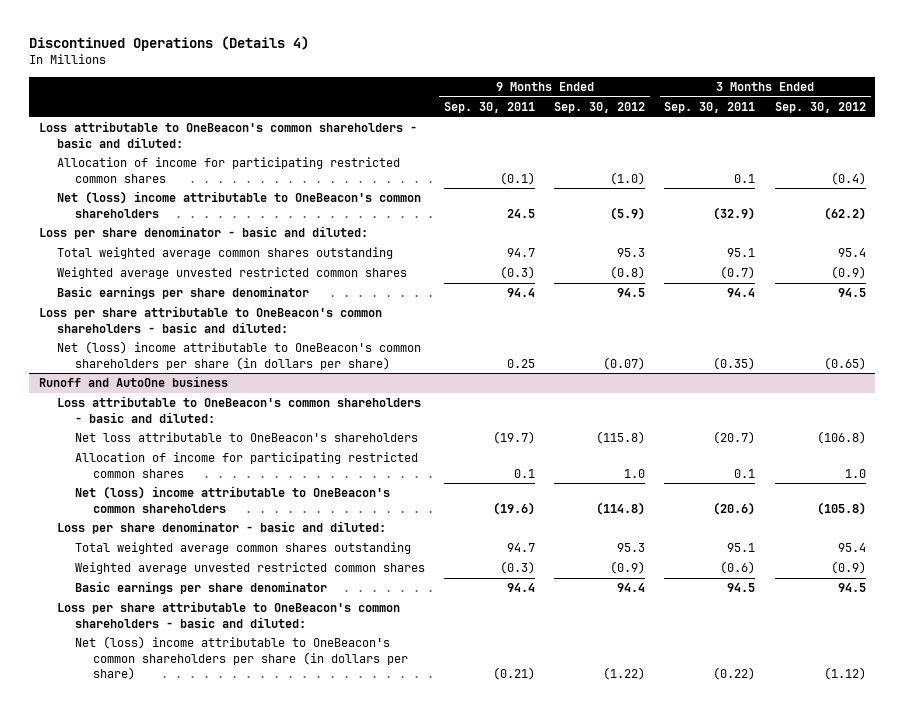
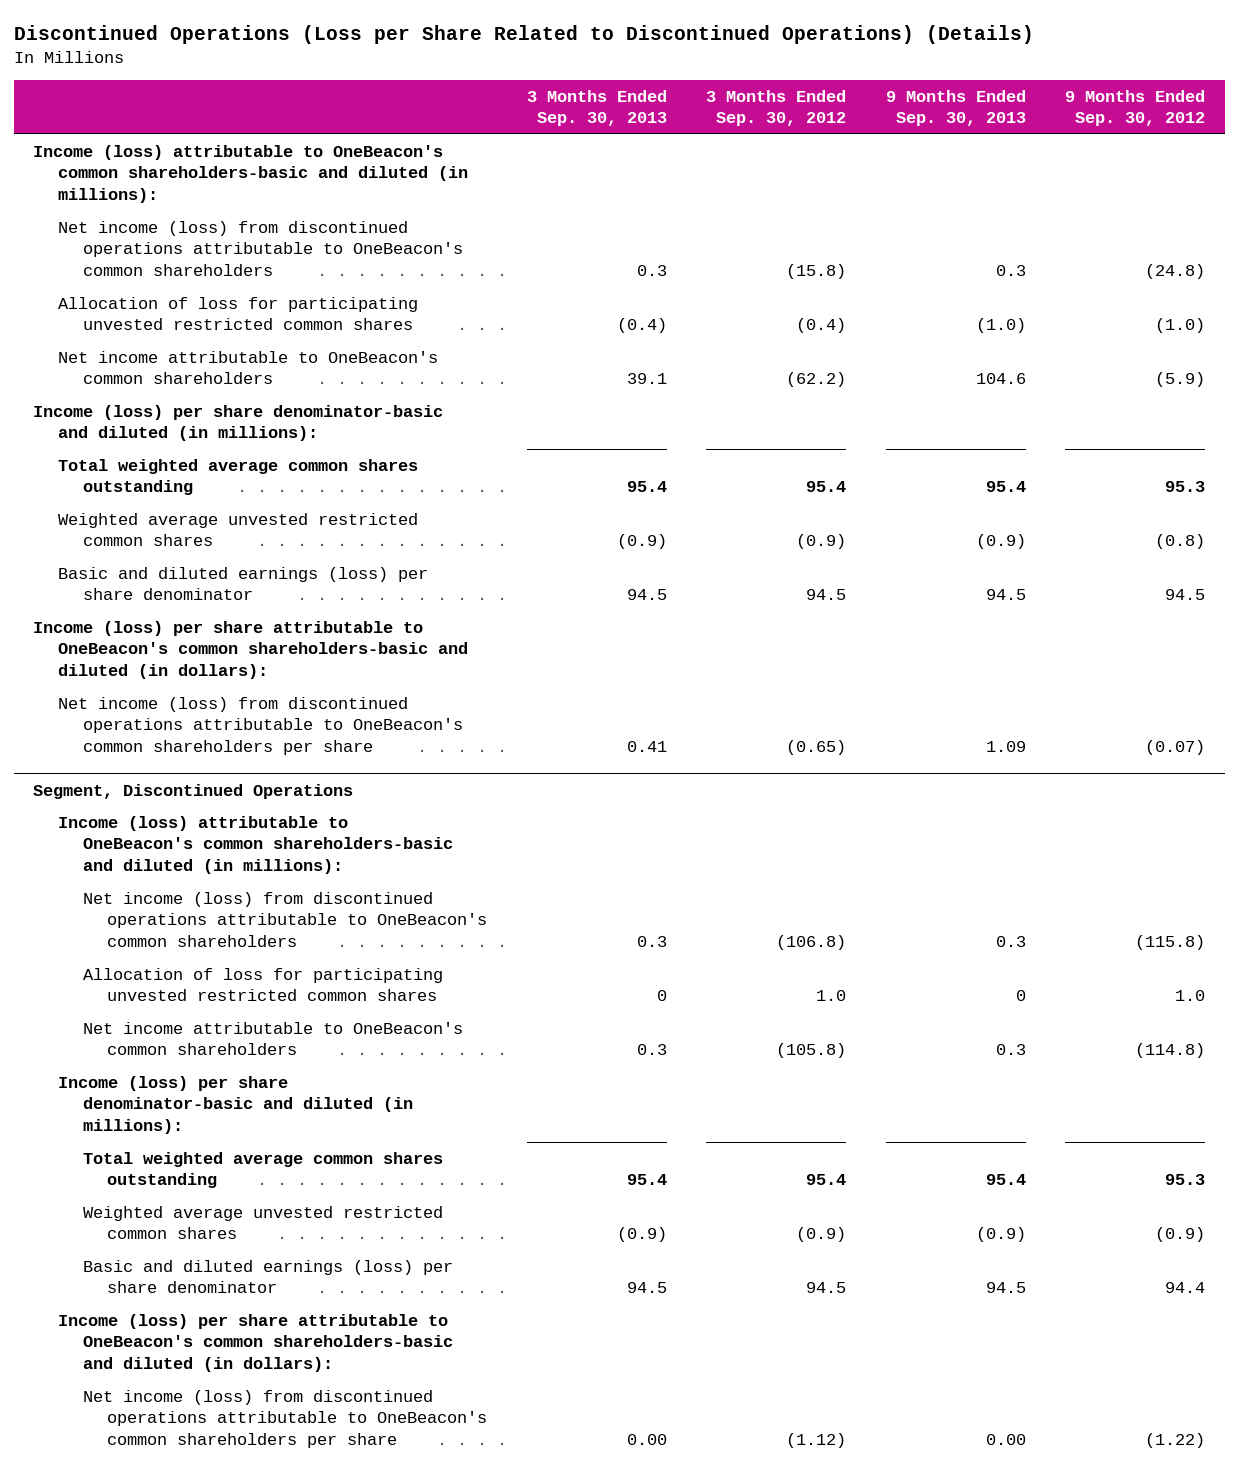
- Discontinued Operations (Details 4)
+ Discontinued Operations (Loss per Share Related to Discontinued Operations) (Details)
- | 9 Months Ended Sep. 30, 2011 | 9 Months Ended Sep. 30, 2012 | 3 Months Ended Sep. 30, 2011 | 3 Months Ended Sep. 30, 2012
+ | 3 Months Ended Sep. 30, 2013 | 3 Months Ended Sep. 30, 2012 | 9 Months Ended Sep. 30, 2013 | 9 Months Ended Sep. 30, 2012
- Loss attributable to OneBeacon's common shareholders - basic and diluted:
- Allocation of income for participating restricted common shares | (0.1) | (1.0) | 0.1 | (0.4)
- Net (loss) income attributable to OneBeacon's common shareholders | 24.5 | (5.9) | (32.9) | (62.2)
- Loss per share denominator - basic and diluted:
+ Income (loss) attributable to OneBeacon's common shareholders-basic and diluted (in millions):
+ Net income (loss) from discontinued operations attributable to OneBeacon's common shareholders | 0.3 | (15.8) | 0.3 | (24.8)
+ Allocation of loss for participating unvested restricted common shares | (0.4) | (0.4) | (1.0) | (1.0)
+ Net income attributable to OneBeacon's common shareholders | 39.1 | (62.2) | 104.6 | (5.9)
+ Income (loss) per share denominator-basic and diluted (in millions):
- Basic earnings per share denominator | 94.4 | 94.5 | 94.4 | 94.5
- Loss per share attributable to OneBeacon's common shareholders - basic and diluted:
- Net (loss) income attributable to OneBeacon's common shareholders per share (in dollars per share) | 0.25 | (0.07) | (0.35) | (0.65)
- Runoff and AutoOne business
- Loss attributable to OneBeacon's common shareholders - basic and diluted:
- Net loss attributable to OneBeacon's shareholders | (19.7) | (115.8) | (20.7) | (106.8)
- Allocation of income for participating restricted common shares | 0.1 | 1.0 | 0.1 | 1.0
- Net (loss) income attributable to OneBeacon's common shareholders | (19.6) | (114.8) | (20.6) | (105.8)
- Loss per share denominator - basic and diluted:
+ Basic and diluted earnings (loss) per share denominator | 94.5 | 94.5 | 94.5 | 94.5
+ Income (loss) per share attributable to OneBeacon's common shareholders-basic and diluted (in dollars):
+ Net income (loss) from discontinued operations attributable to OneBeacon's common shareholders per share | 0.41 | (0.65) | 1.09 | (0.07)
+ Segment, Discontinued Operations
+ Income (loss) attributable to OneBeacon's common shareholders-basic and diluted (in millions):
+ Net income (loss) from discontinued operations attributable to OneBeacon's common shareholders | 0.3 | (106.8) | 0.3 | (115.8)
+ Allocation of loss for participating unvested restricted common shares | 0 | 1.0 | 0 | 1.0
+ Net income attributable to OneBeacon's common shareholders | 0.3 | (105.8) | 0.3 | (114.8)
+ Income (loss) per share denominator-basic and diluted (in millions):
- Basic earnings per share denominator | 94.4 | 94.4 | 94.5 | 94.5
- Loss per share attributable to OneBeacon's common shareholders - basic and diluted:
- Net (loss) income attributable to OneBeacon's common shareholders per share (in dollars per share) | (0.21) | (1.22) | (0.22) | (1.12)
+ Basic and diluted earnings (loss) per share denominator | 94.5 | 94.5 | 94.5 | 94.4
+ Income (loss) per share attributable to OneBeacon's common shareholders-basic and diluted (in dollars):
+ Net income (loss) from discontinued operations attributable to OneBeacon's common shareholders per share | 0.00 | (1.12) | 0.00 | (1.22)

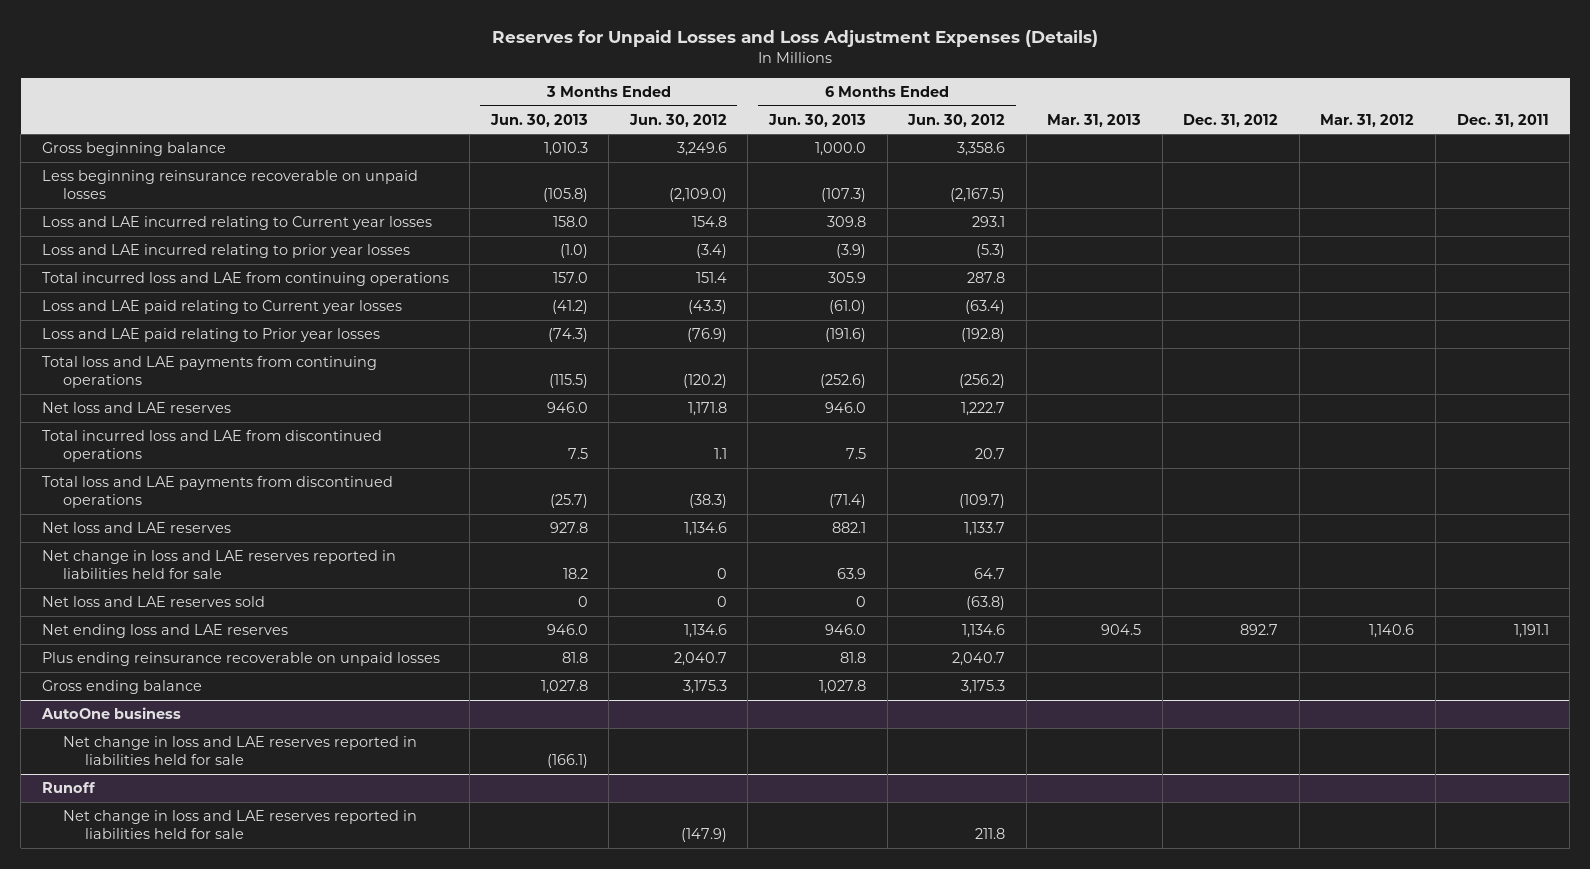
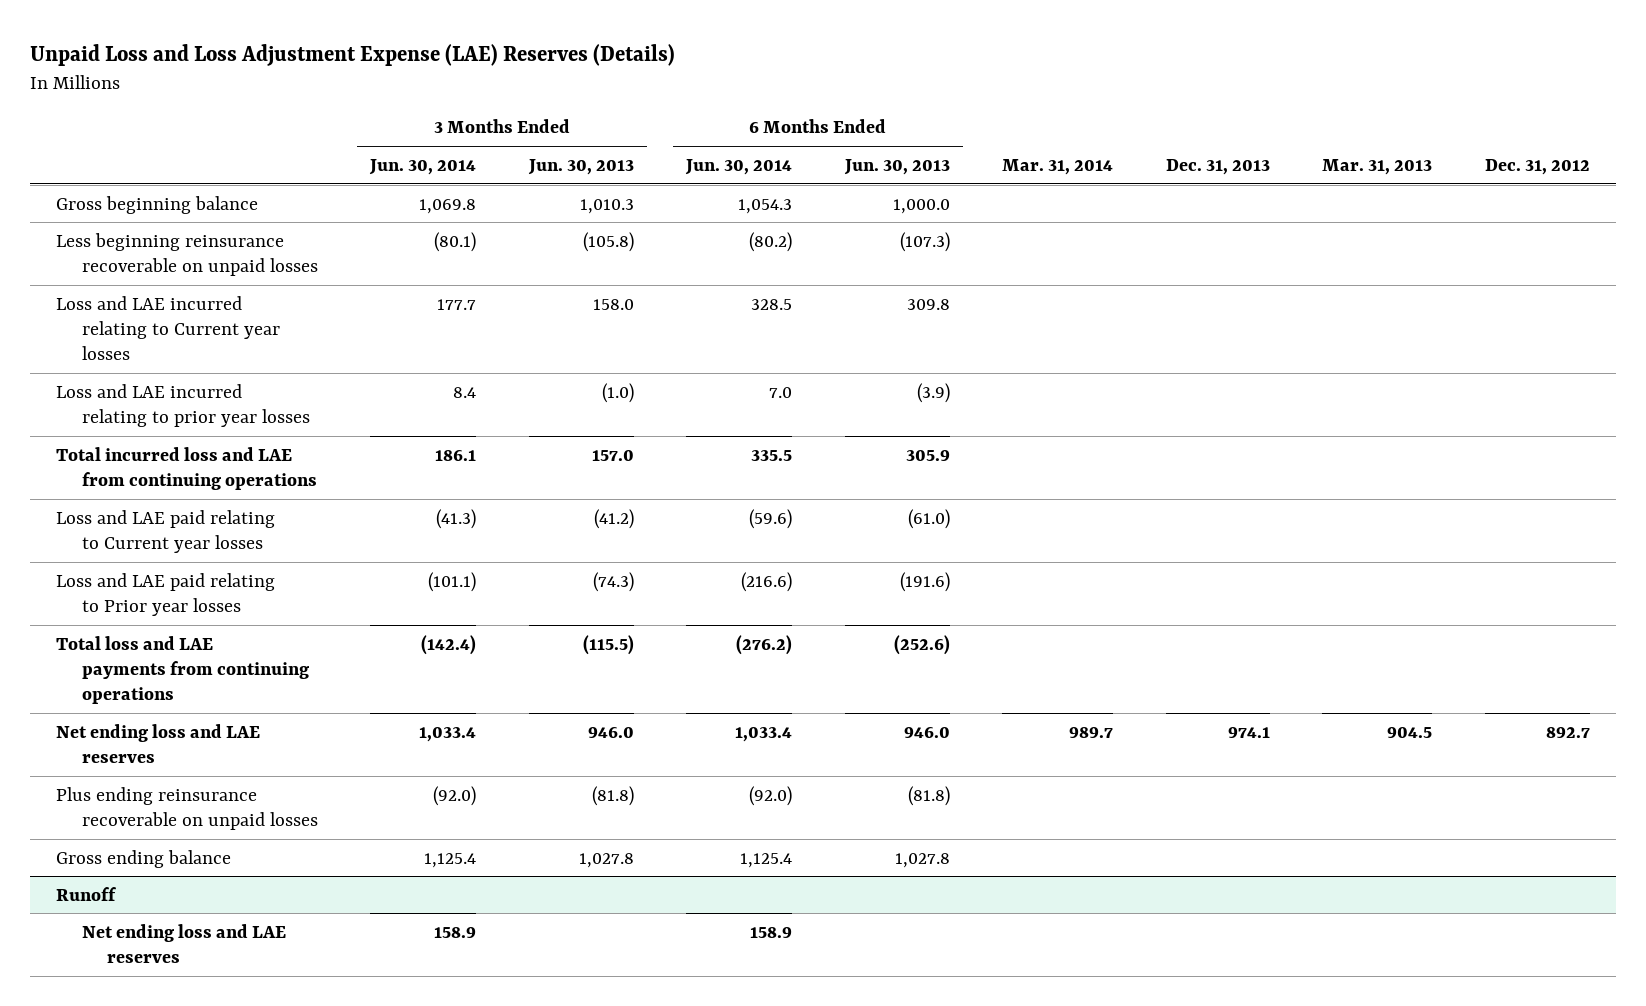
- Reserves for Unpaid Losses and Loss Adjustment Expenses (Details)
+ Unpaid Loss and Loss Adjustment Expense (LAE) Reserves (Details)
- | 3 Months Ended Jun. 30, 2013 | 3 Months Ended Jun. 30, 2012 | 6 Months Ended Jun. 30, 2013 | 6 Months Ended Jun. 30, 2012 | Mar. 31, 2013 | Dec. 31, 2012 | Mar. 31, 2012 | Dec. 31, 2011
+ | 3 Months Ended Jun. 30, 2014 | 3 Months Ended Jun. 30, 2013 | 6 Months Ended Jun. 30, 2014 | 6 Months Ended Jun. 30, 2013 | Mar. 31, 2014 | Dec. 31, 2013 | Mar. 31, 2013 | Dec. 31, 2012
- Net loss and LAE reserves | 946.0 | 1,171.8 | 946.0 | 1,222.7 | | | |
- Total incurred loss and LAE from discontinued operations | 7.5 | 1.1 | 7.5 | 20.7 | | | |
- Total loss and LAE payments from discontinued operations | (25.7) | (38.3) | (71.4) | (109.7) | | | |
- Net loss and LAE reserves | 927.8 | 1,134.6 | 882.1 | 1,133.7 | | | |
- Net change in loss and LAE reserves reported in liabilities held for sale | 18.2 | 0 | 63.9 | 64.7 | | | |
- Net loss and LAE reserves sold | 0 | 0 | 0 | (63.8) | | | |
- Plus ending reinsurance recoverable on unpaid losses | 81.8 | 2,040.7 | 81.8 | 2,040.7 | | | |
+ Plus ending reinsurance recoverable on unpaid losses | (92.0) | (81.8) | (92.0) | (81.8) | | | |
- AutoOne business
- Net change in loss and LAE reserves reported in liabilities held for sale | (166.1) | | | | | | |
@ Runoff
- Net change in loss and LAE reserves reported in liabilities held for sale | | (147.9) | | 211.8 | | | |
+ Net ending loss and LAE reserves | 158.9 | | 158.9 | | | | |

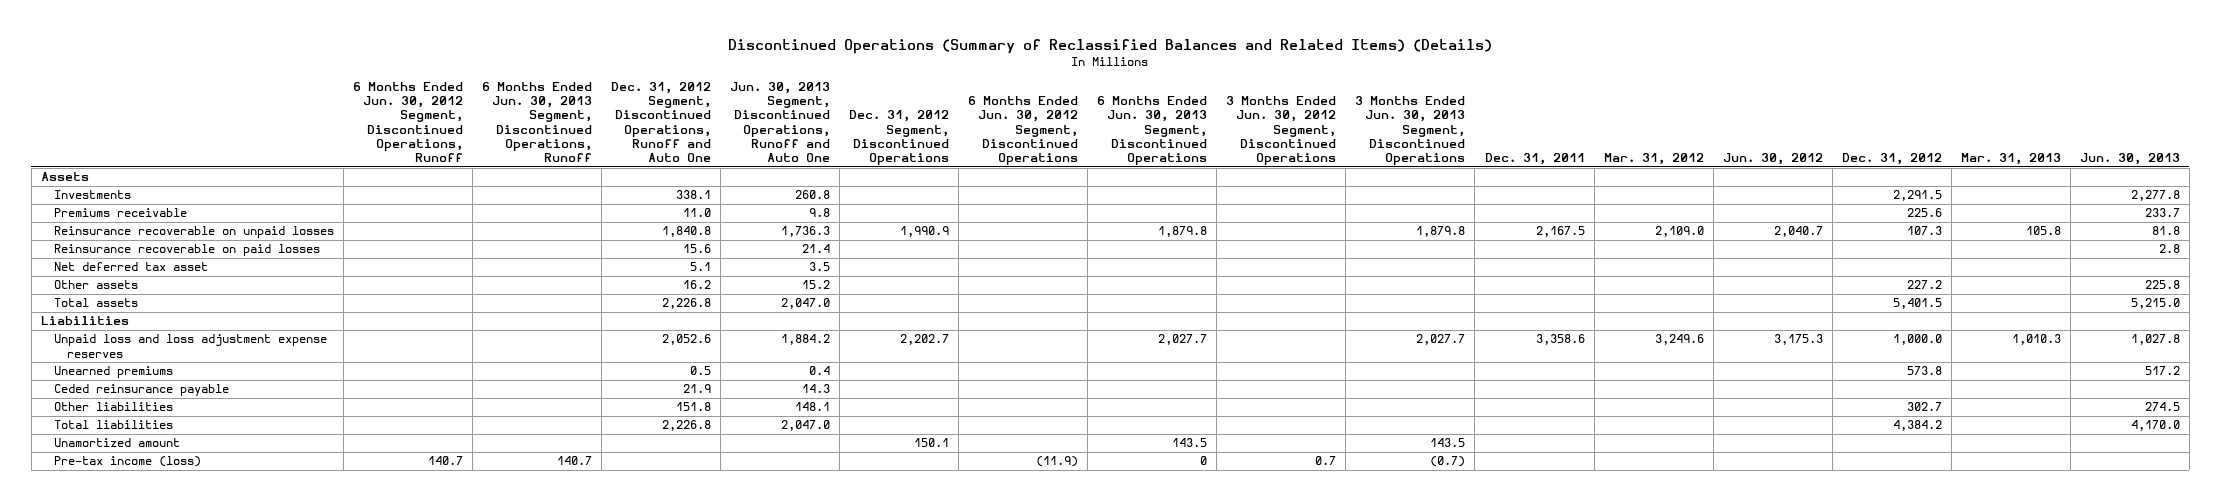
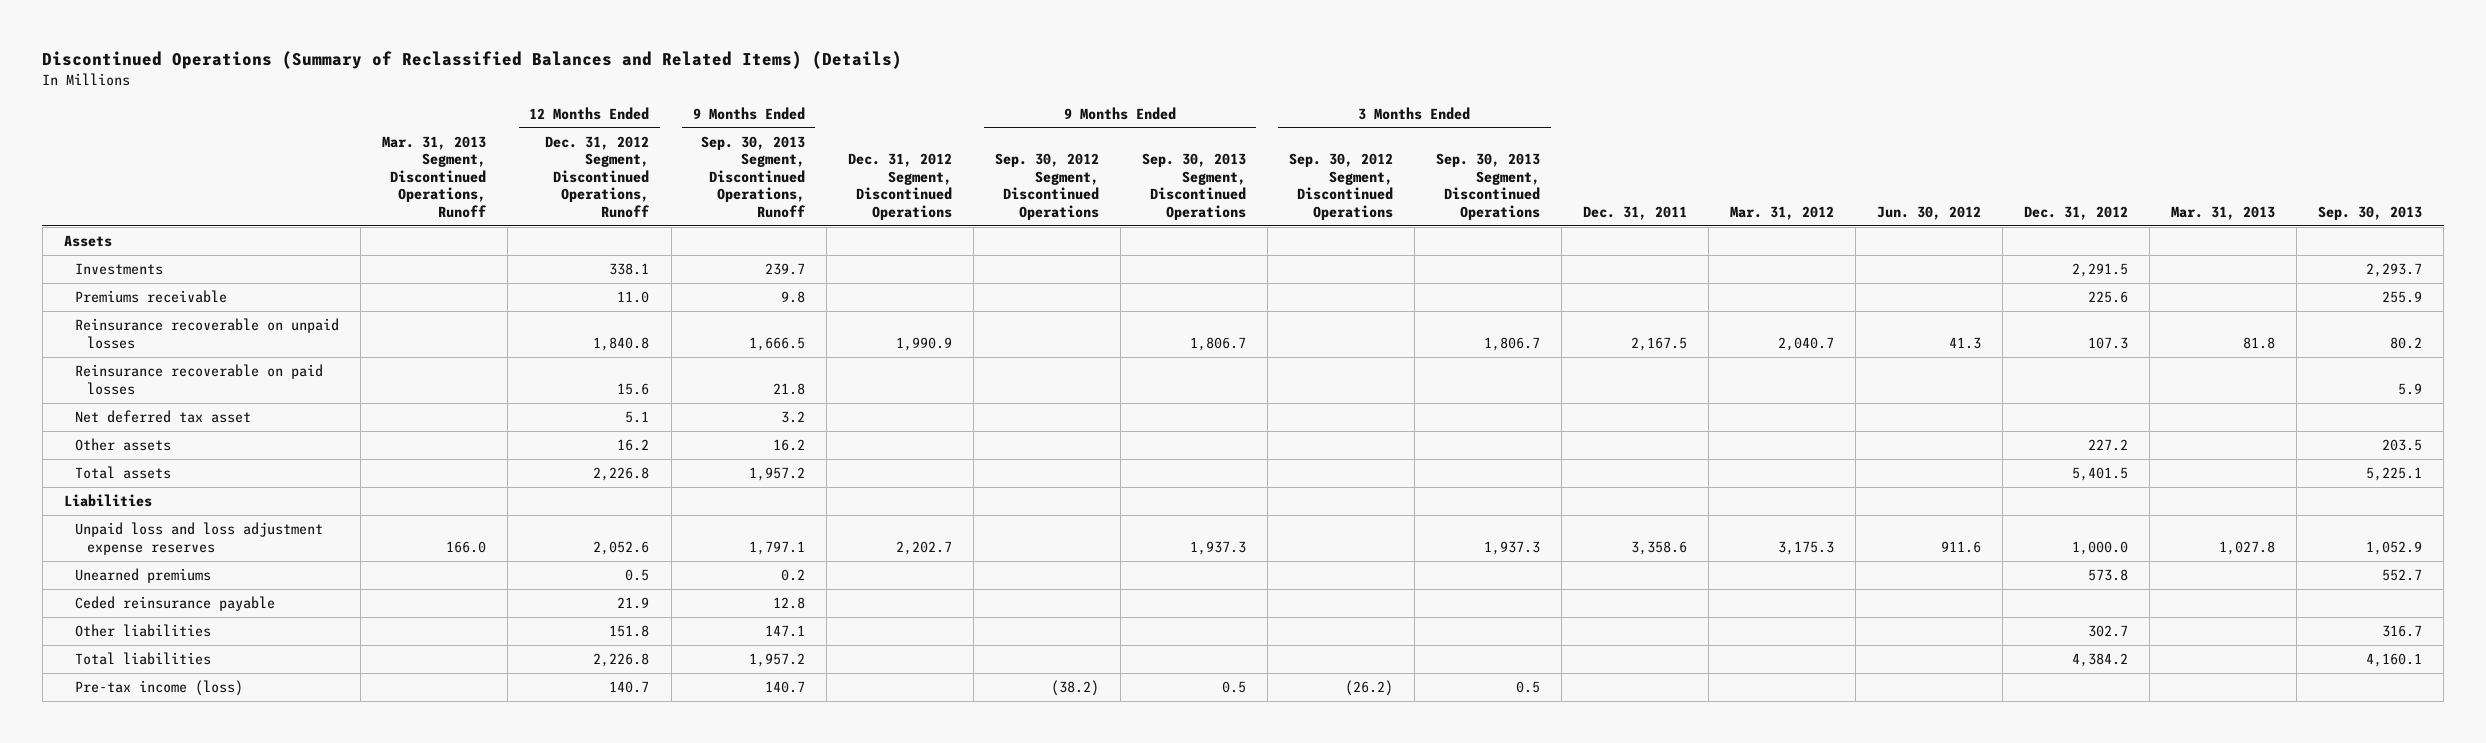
- | 6 Months Ended Jun. 30, 2012 Segment, Discontinued Operations, Runoff | 6 Months Ended Jun. 30, 2013 Segment, Discontinued Operations, Runoff | Dec. 31, 2012 Segment, Discontinued Operations, Runoff and Auto One | Jun. 30, 2013 Segment, Discontinued Operations, Runoff and Auto One | Dec. 31, 2012 Segment, Discontinued Operations | 6 Months Ended Jun. 30, 2012 Segment, Discontinued Operations | 6 Months Ended Jun. 30, 2013 Segment, Discontinued Operations | 3 Months Ended Jun. 30, 2012 Segment, Discontinued Operations | 3 Months Ended Jun. 30, 2013 Segment, Discontinued Operations | Dec. 31, 2011 | Mar. 31, 2012 | Jun. 30, 2012 | Dec. 31, 2012 | Mar. 31, 2013 | Jun. 30, 2013
+ | Mar. 31, 2013 Segment, Discontinued Operations, Runoff | 12 Months Ended Dec. 31, 2012 Segment, Discontinued Operations, Runoff | 9 Months Ended Sep. 30, 2013 Segment, Discontinued Operations, Runoff | Dec. 31, 2012 Segment, Discontinued Operations | 9 Months Ended Sep. 30, 2012 Segment, Discontinued Operations | 9 Months Ended Sep. 30, 2013 Segment, Discontinued Operations | 3 Months Ended Sep. 30, 2012 Segment, Discontinued Operations | 3 Months Ended Sep. 30, 2013 Segment, Discontinued Operations | Dec. 31, 2011 | Mar. 31, 2012 | Jun. 30, 2012 | Dec. 31, 2012 | Mar. 31, 2013 | Sep. 30, 2013
- Reinsurance recoverable on unpaid losses | | | 1,840.8 | 1,736.3 | 1,990.9 | | 1,879.8 | | 1,879.8 | 2,167.5 | 2,109.0 | 2,040.7 | 107.3 | 105.8 | 81.8
+ Reinsurance recoverable on unpaid losses | | 1,840.8 | 1,666.5 | 1,990.9 | | 1,806.7 | | 1,806.7 | 2,167.5 | 2,040.7 | 41.3 | 107.3 | 81.8 | 80.2
- Unpaid loss and loss adjustment expense reserves | | | 2,052.6 | 1,884.2 | 2,202.7 | | 2,027.7 | | 2,027.7 | 3,358.6 | 3,249.6 | 3,175.3 | 1,000.0 | 1,010.3 | 1,027.8
+ Unpaid loss and loss adjustment expense reserves | 166.0 | 2,052.6 | 1,797.1 | 2,202.7 | | 1,937.3 | | 1,937.3 | 3,358.6 | 3,175.3 | 911.6 | 1,000.0 | 1,027.8 | 1,052.9
- Unamortized amount | | | | | 150.1 | | 143.5 | | 143.5 | | | | | |

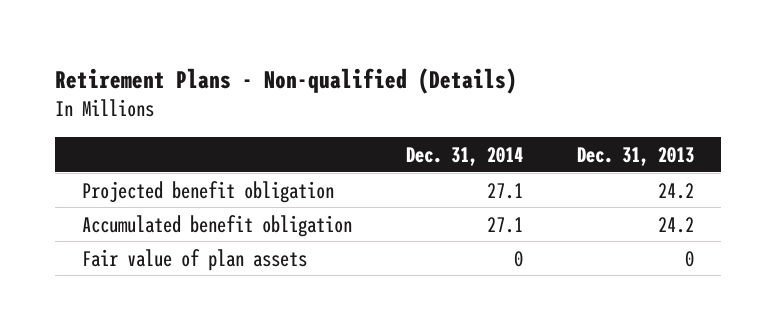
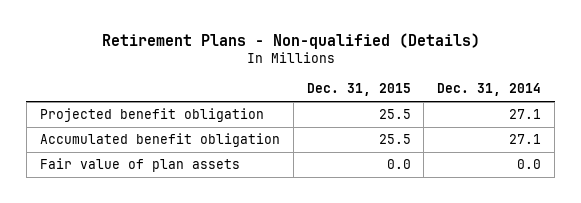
- | Dec. 31, 2014 | Dec. 31, 2013
+ | Dec. 31, 2015 | Dec. 31, 2014
- Fair value of plan assets | 0 | 0
+ Fair value of plan assets | 0.0 | 0.0

